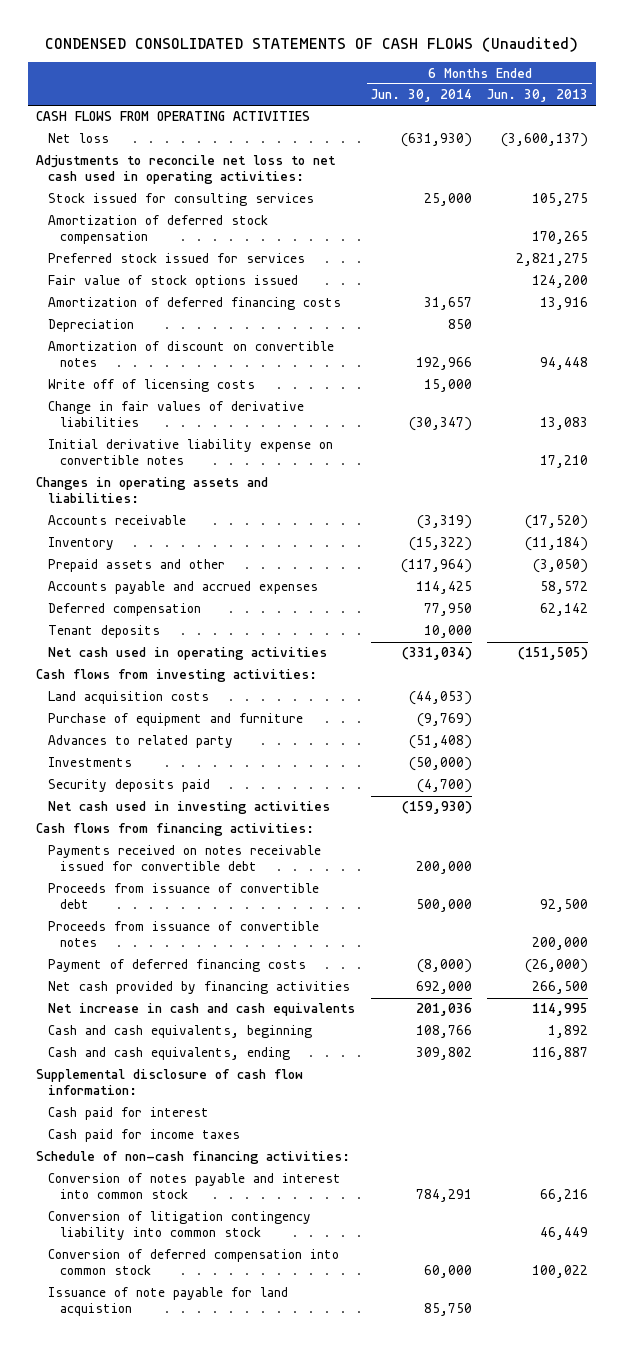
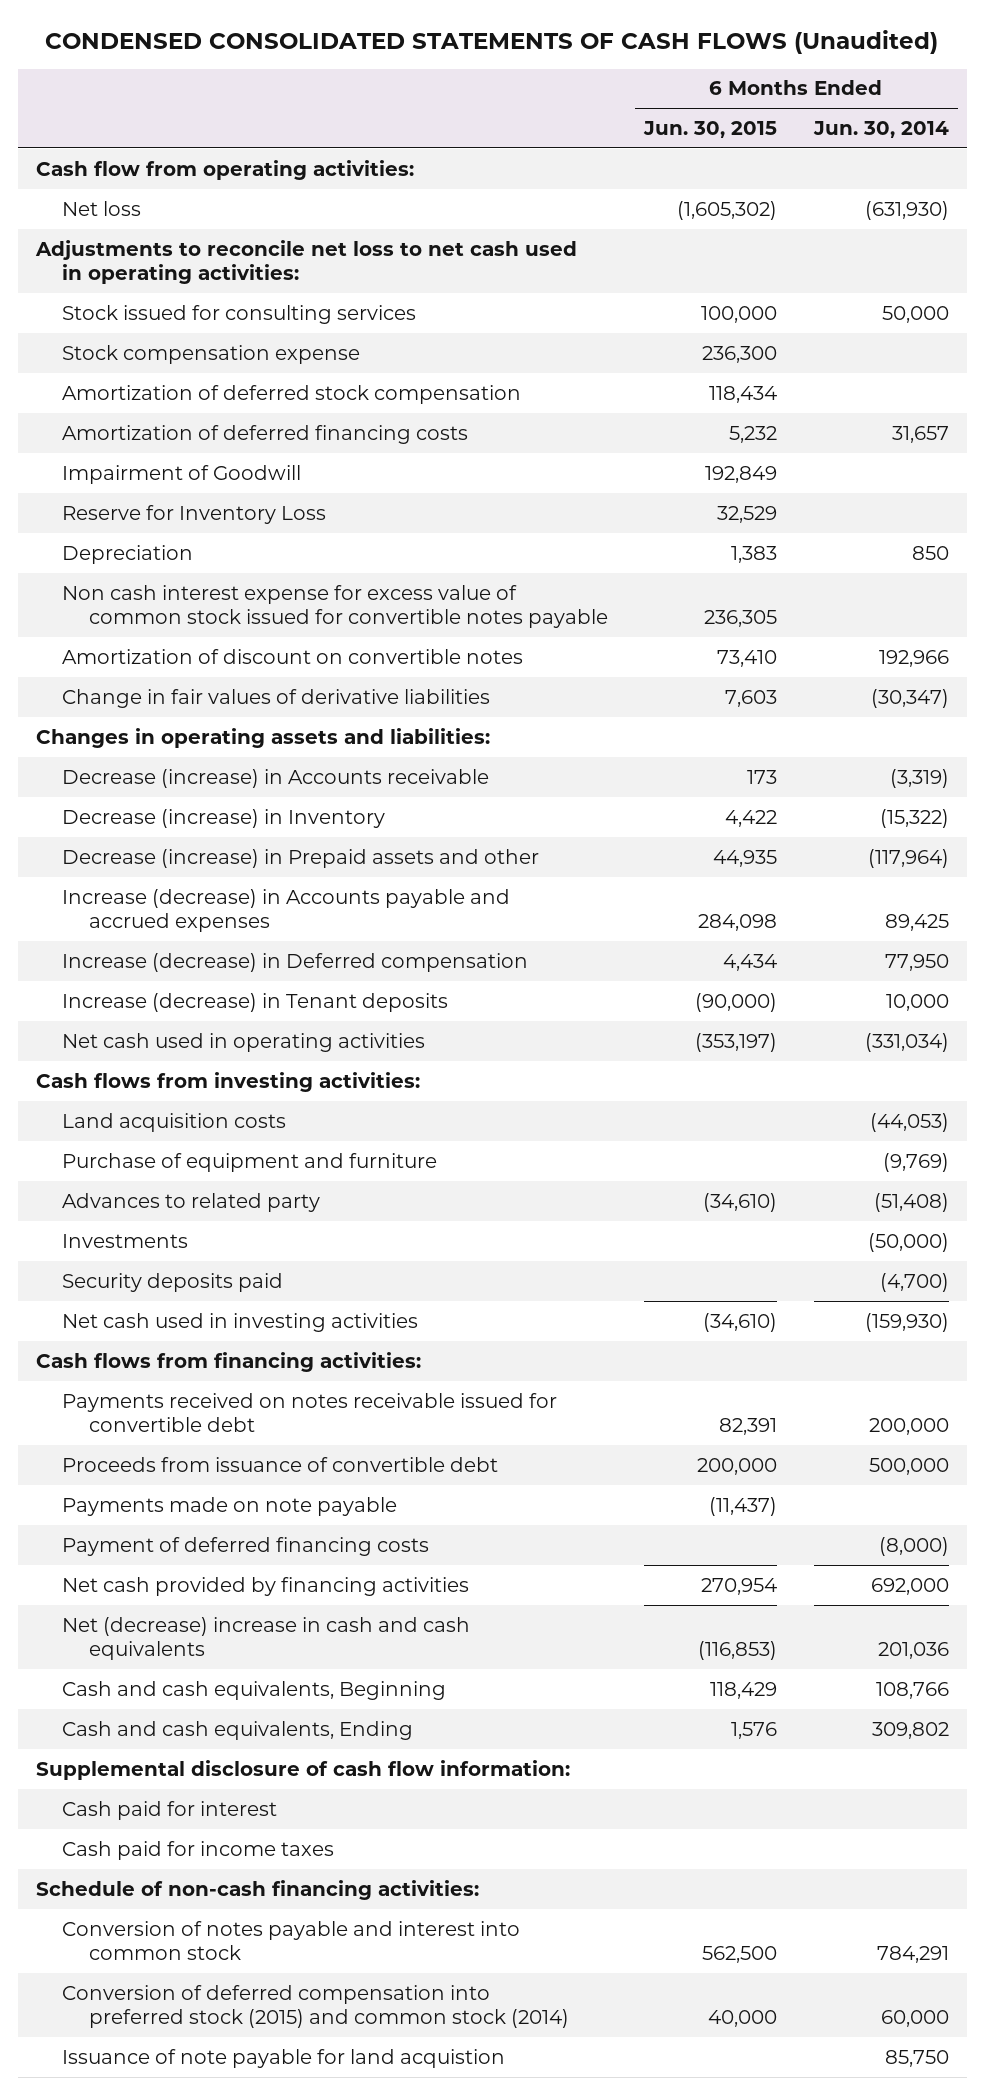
- | 6 Months Ended Jun. 30, 2014 | 6 Months Ended Jun. 30, 2013
+ | 6 Months Ended Jun. 30, 2015 | 6 Months Ended Jun. 30, 2014
- CASH FLOWS FROM OPERATING ACTIVITIES
+ Cash flow from operating activities:
- Stock issued for consulting services | 25,000 | 105,275
+ Stock issued for consulting services | 100,000 | 50,000
+ Stock compensation expense | 236,300 |
- Preferred stock issued for services | | 2,821,275
- Fair value of stock options issued | | 124,200
+ Impairment of Goodwill | 192,849 |
+ Reserve for Inventory Loss | 32,529 |
+ Non cash interest expense for excess value of common stock issued for convertible notes payable | 236,305 |
- Write off of licensing costs | 15,000 |
- Initial derivative liability expense on convertible notes | | 17,210
- Accounts receivable | (3,319) | (17,520)
- Inventory | (15,322) | (11,184)
- Prepaid assets and other | (117,964) | (3,050)
- Accounts payable and accrued expenses | 114,425 | 58,572
- Deferred compensation | 77,950 | 62,142
- Tenant deposits | 10,000 |
+ Decrease (increase) in Accounts receivable | 173 | (3,319)
+ Decrease (increase) in Inventory | 4,422 | (15,322)
+ Decrease (increase) in Prepaid assets and other | 44,935 | (117,964)
+ Increase (decrease) in Accounts payable and accrued expenses | 284,098 | 89,425
+ Increase (decrease) in Deferred compensation | 4,434 | 77,950
+ Increase (decrease) in Tenant deposits | (90,000) | 10,000
- Proceeds from issuance of convertible notes | | 200,000
+ Payments made on note payable | (11,437) |
- Net increase in cash and cash equivalents | 201,036 | 114,995
- Cash and cash equivalents, beginning | 108,766 | 1,892
- Cash and cash equivalents, ending | 309,802 | 116,887
+ Net (decrease) increase in cash and cash equivalents | (116,853) | 201,036
+ Cash and cash equivalents, Beginning | 118,429 | 108,766
+ Cash and cash equivalents, Ending | 1,576 | 309,802
- Conversion of litigation contingency liability into common stock | | 46,449
- Conversion of deferred compensation into common stock | 60,000 | 100,022
+ Conversion of deferred compensation into preferred stock (2015) and common stock (2014) | 40,000 | 60,000

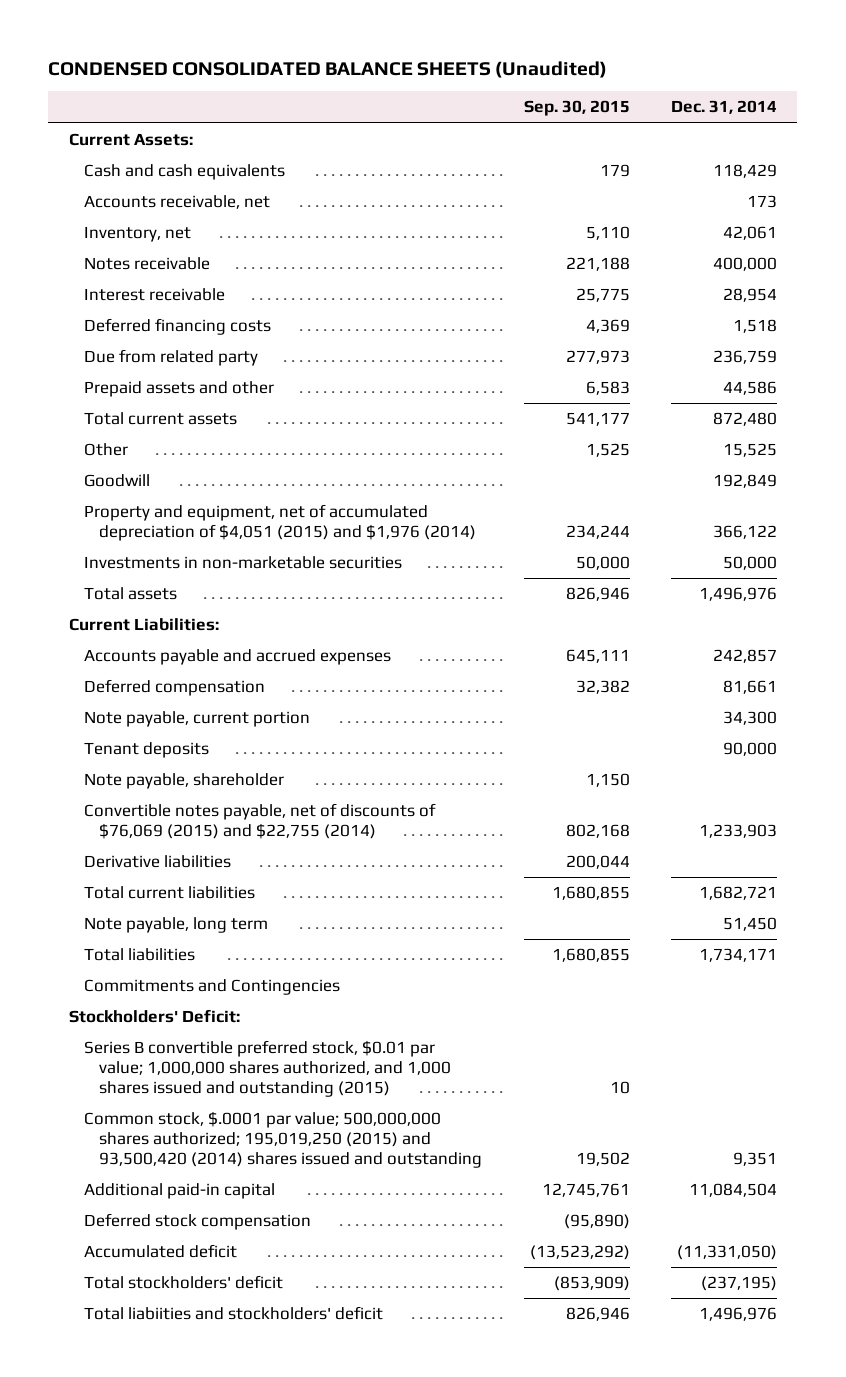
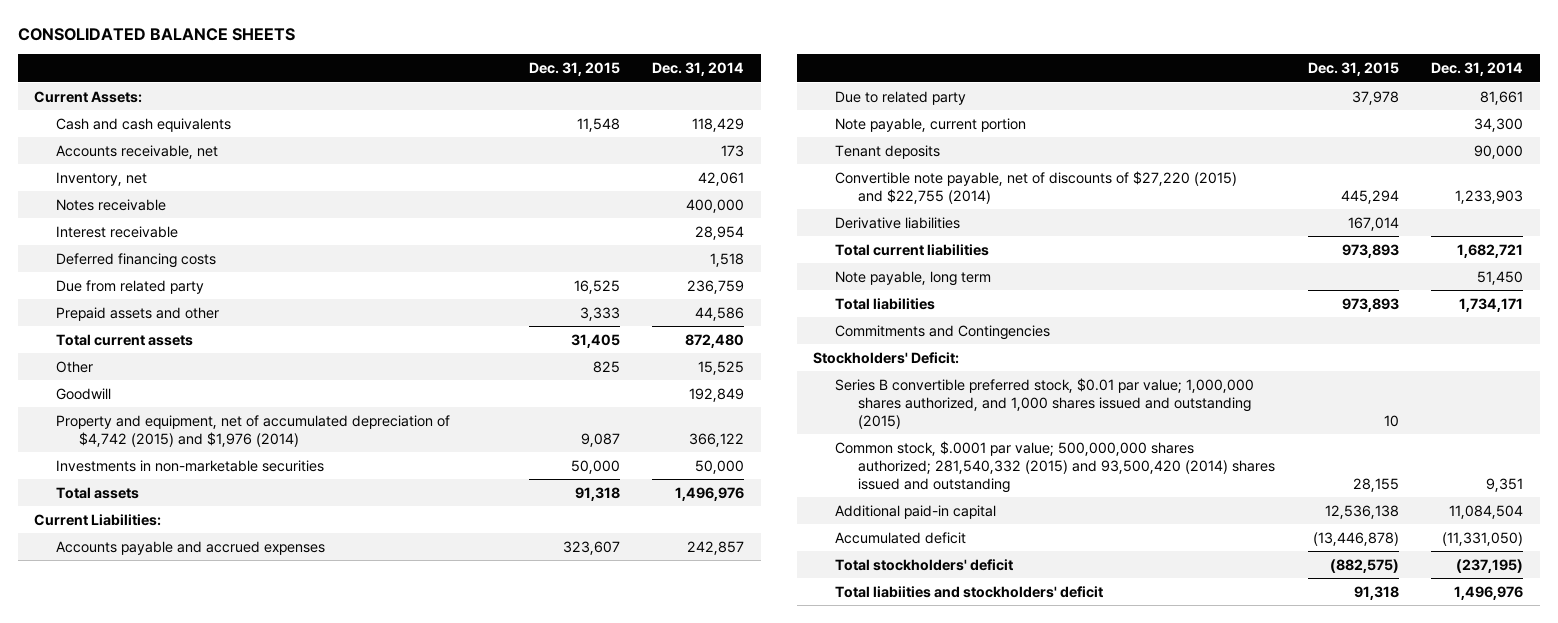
- CONDENSED CONSOLIDATED BALANCE SHEETS (Unaudited)
+ CONSOLIDATED BALANCE SHEETS
- | Sep. 30, 2015 | Dec. 31, 2014
+ | Dec. 31, 2015 | Dec. 31, 2014
- Property and equipment, net of accumulated depreciation of $4,051 (2015) and $1,976 (2014) | 234,244 | 366,122
+ Property and equipment, net of accumulated depreciation of $4,742 (2015) and $1,976 (2014) | 9,087 | 366,122
- Deferred compensation | 32,382 | 81,661
+ Due to related party | 37,978 | 81,661
- Note payable, shareholder | 1,150 |
- Convertible notes payable, net of discounts of $76,069 (2015) and $22,755 (2014) | 802,168 | 1,233,903
+ Convertible note payable, net of discounts of $27,220 (2015) and $22,755 (2014) | 445,294 | 1,233,903
- Common stock, $.0001 par value; 500,000,000 shares authorized; 195,019,250 (2015) and 93,500,420 (2014) shares issued and outstanding | 19,502 | 9,351
+ Common stock, $.0001 par value; 500,000,000 shares authorized; 281,540,332 (2015) and 93,500,420 (2014) shares issued and outstanding | 28,155 | 9,351
- Deferred stock compensation | (95,890) |

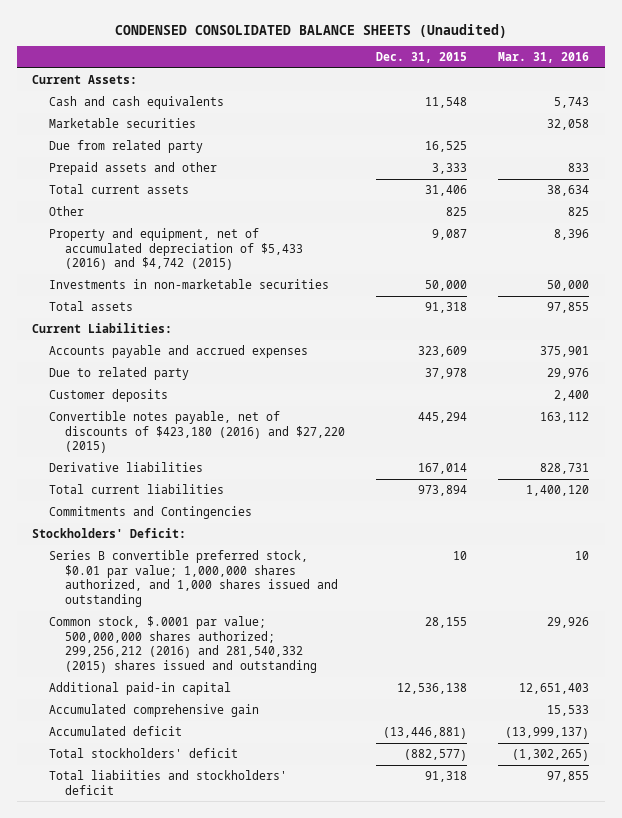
- CONSOLIDATED BALANCE SHEETS
+ CONDENSED CONSOLIDATED BALANCE SHEETS (Unaudited)
- | Dec. 31, 2015 | Dec. 31, 2014
+ | Dec. 31, 2015 | Mar. 31, 2016
- Accounts receivable, net | | 173
- Inventory, net | | 42,061
- Notes receivable | | 400,000
- Interest receivable | | 28,954
- Deferred financing costs | | 1,518
+ Marketable securities | | 32,058
- Total current assets | 31,405 | 872,480
+ Total current assets | 31,406 | 38,634
- Goodwill | | 192,849
- Property and equipment, net of accumulated depreciation of $4,742 (2015) and $1,976 (2014) | 9,087 | 366,122
+ Property and equipment, net of accumulated depreciation of $5,433 (2016) and $4,742 (2015) | 9,087 | 8,396
- Accounts payable and accrued expenses | 323,607 | 242,857
+ Accounts payable and accrued expenses | 323,609 | 375,901
- Note payable, current portion | | 34,300
- Tenant deposits | | 90,000
- Convertible note payable, net of discounts of $27,220 (2015) and $22,755 (2014) | 445,294 | 1,233,903
+ Customer deposits | | 2,400
+ Convertible notes payable, net of discounts of $423,180 (2016) and $27,220 (2015) | 445,294 | 163,112
- Total current liabilities | 973,893 | 1,682,721
- Note payable, long term | | 51,450
- Total liabilities | 973,893 | 1,734,171
+ Total current liabilities | 973,894 | 1,400,120
- Series B convertible preferred stock, $0.01 par value; 1,000,000 shares authorized, and 1,000 shares issued and outstanding (2015) | 10 |
- Common stock, $.0001 par value; 500,000,000 shares authorized; 281,540,332 (2015) and 93,500,420 (2014) shares issued and outstanding | 28,155 | 9,351
+ Series B convertible preferred stock, $0.01 par value; 1,000,000 shares authorized, and 1,000 shares issued and outstanding | 10 | 10
+ Common stock, $.0001 par value; 500,000,000 shares authorized; 299,256,212 (2016) and 281,540,332 (2015) shares issued and outstanding | 28,155 | 29,926
- Accumulated deficit | (13,446,878) | (11,331,050)
- Total stockholders' deficit | (882,575) | (237,195)
+ Accumulated comprehensive gain | | 15,533
+ Accumulated deficit | (13,446,881) | (13,999,137)
+ Total stockholders' deficit | (882,577) | (1,302,265)

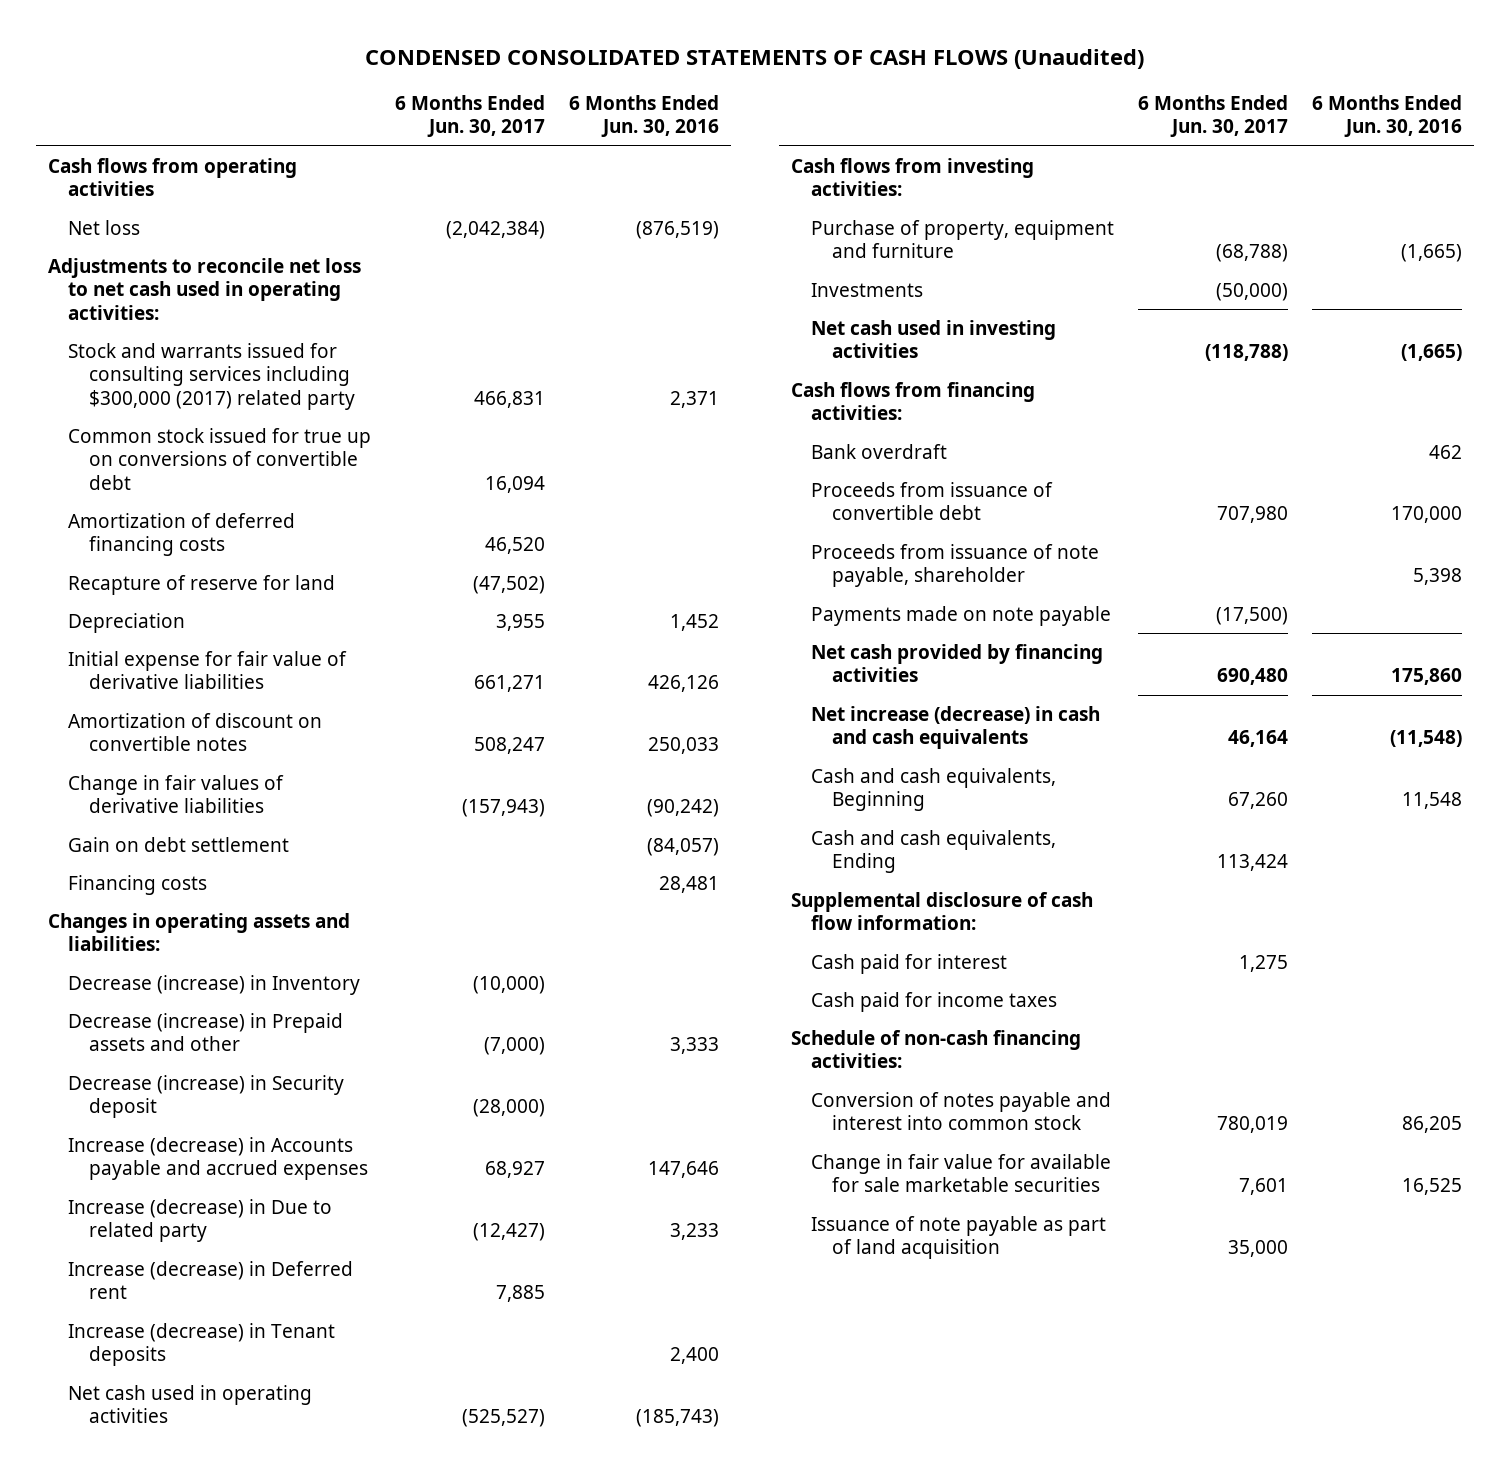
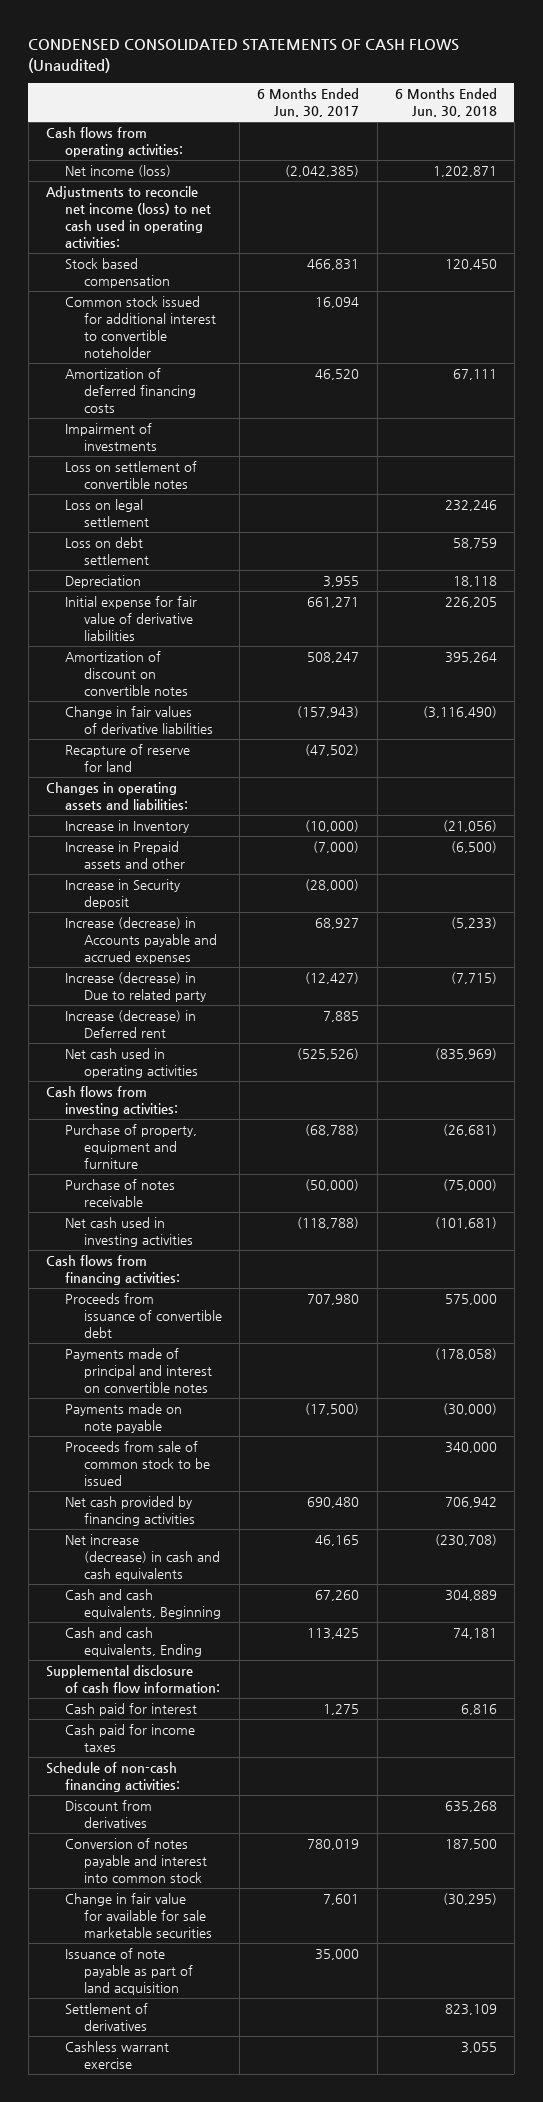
- | 6 Months Ended Jun. 30, 2017 | 6 Months Ended Jun. 30, 2016
+ | 6 Months Ended Jun. 30, 2017 | 6 Months Ended Jun. 30, 2018
- Cash flows from operating activities
- Net loss | (2,042,384) | (876,519)
- Adjustments to reconcile net loss to net cash used in operating activities:
- Stock and warrants issued for consulting services including $300,000 (2017) related party | 466,831 | 2,371
- Common stock issued for true up on conversions of convertible debt | 16,094 |
+ Cash flows from operating activities:
+ Net income (loss) | (2,042,385) | 1,202,871
+ Adjustments to reconcile net income (loss) to net cash used in operating activities:
+ Stock based compensation | 466,831 | 120,450
+ Common stock issued for additional interest to convertible noteholder | 16,094 |
+ Impairment of investments
+ Loss on settlement of convertible notes
+ Loss on legal settlement | | 232,246
+ Loss on debt settlement | | 58,759
- Gain on debt settlement | | (84,057)
- Financing costs | | 28,481
moved down: Recapture of reserve for land | (47,502) |
- Decrease (increase) in Inventory | (10,000) |
- Decrease (increase) in Prepaid assets and other | (7,000) | 3,333
- Decrease (increase) in Security deposit | (28,000) |
+ Increase in Inventory | (10,000) | (21,056)
+ Increase in Prepaid assets and other | (7,000) | (6,500)
+ Increase in Security deposit | (28,000) |
- Increase (decrease) in Tenant deposits | | 2,400
- Net cash used in operating activities | (525,527) | (185,743)
+ Net cash used in operating activities | (525,526) | (835,969)
- Investments | (50,000) |
+ Purchase of notes receivable | (50,000) | (75,000)
- Bank overdraft | | 462
- Proceeds from issuance of note payable, shareholder | | 5,398
+ Payments made of principal and interest on convertible notes | | (178,058)
+ Proceeds from sale of common stock to be issued | | 340,000
- Net increase (decrease) in cash and cash equivalents | 46,164 | (11,548)
+ Net increase (decrease) in cash and cash equivalents | 46,165 | (230,708)
- Cash and cash equivalents, Ending | 113,424 |
+ Cash and cash equivalents, Ending | 113,425 | 74,181
+ Discount from derivatives | | 635,268
+ Settlement of derivatives | | 823,109
+ Cashless warrant exercise | | 3,055

